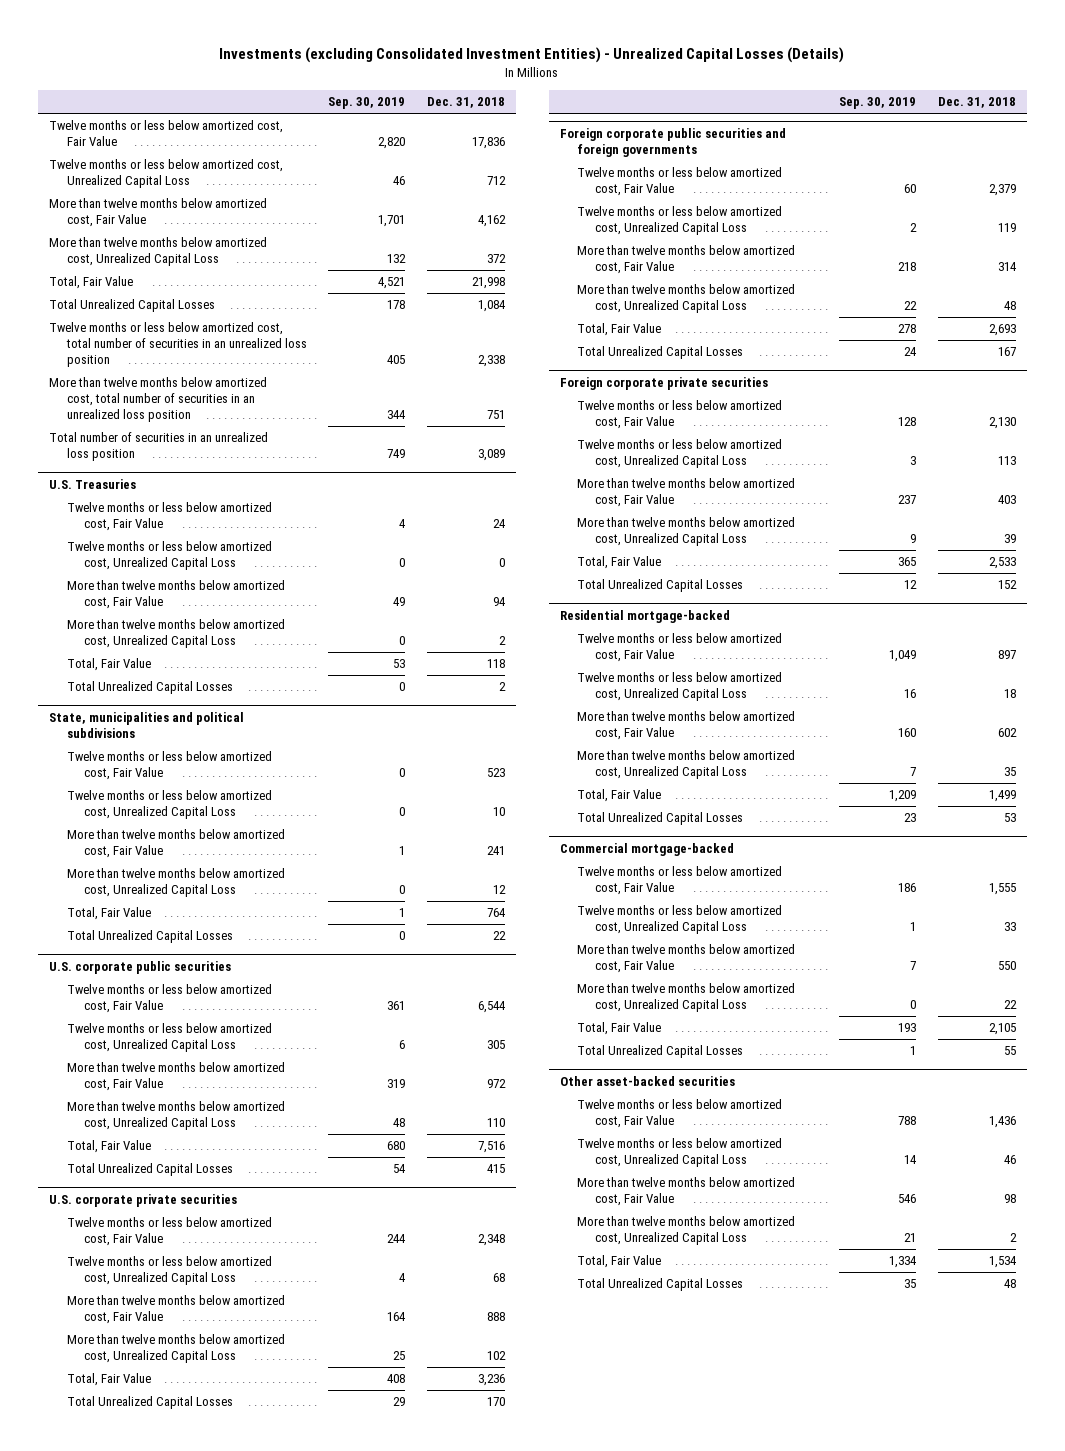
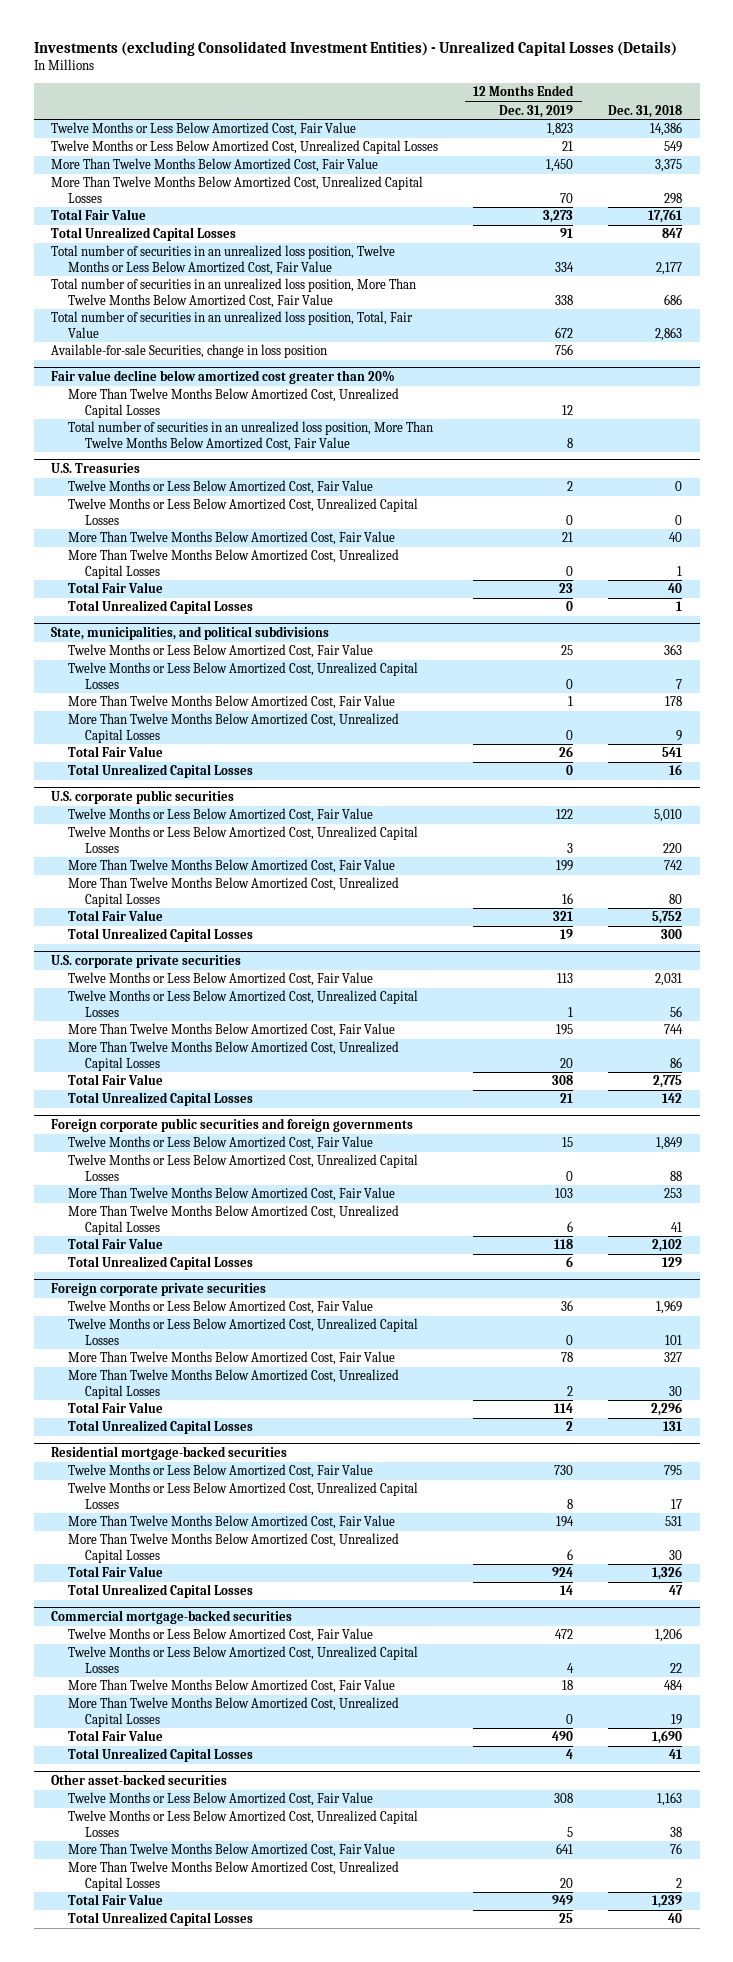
- | Sep. 30, 2019 | Dec. 31, 2018
+ | 12 Months Ended Dec. 31, 2019 | Dec. 31, 2018
- Twelve months or less below amortized cost, Fair Value | 2,820 | 17,836
- Twelve months or less below amortized cost, Unrealized Capital Loss | 46 | 712
- More than twelve months below amortized cost, Fair Value | 1,701 | 4,162
- More than twelve months below amortized cost, Unrealized Capital Loss | 132 | 372
- Total, Fair Value | 4,521 | 21,998
- Total Unrealized Capital Losses | 178 | 1,084
- Twelve months or less below amortized cost, total number of securities in an unrealized loss position | 405 | 2,338
- More than twelve months below amortized cost, total number of securities in an unrealized loss position | 344 | 751
- Total number of securities in an unrealized loss position | 749 | 3,089
+ Twelve Months or Less Below Amortized Cost, Fair Value | 1,823 | 14,386
+ Twelve Months or Less Below Amortized Cost, Unrealized Capital Losses | 21 | 549
+ More Than Twelve Months Below Amortized Cost, Fair Value | 1,450 | 3,375
+ More Than Twelve Months Below Amortized Cost, Unrealized Capital Losses | 70 | 298
+ Total Fair Value | 3,273 | 17,761
+ Total Unrealized Capital Losses | 91 | 847
+ Total number of securities in an unrealized loss position, Twelve Months or Less Below Amortized Cost, Fair Value | 334 | 2,177
+ Total number of securities in an unrealized loss position, More Than Twelve Months Below Amortized Cost, Fair Value | 338 | 686
+ Total number of securities in an unrealized loss position, Total, Fair Value | 672 | 2,863
+ Available-for-sale Securities, change in loss position | 756 |
+ Fair value decline below amortized cost greater than 20%
+ More Than Twelve Months Below Amortized Cost, Unrealized Capital Losses | 12 |
+ Total number of securities in an unrealized loss position, More Than Twelve Months Below Amortized Cost, Fair Value | 8 |
@ U.S. Treasuries
- Twelve months or less below amortized cost, Fair Value | 4 | 24
- Twelve months or less below amortized cost, Unrealized Capital Loss | 0 | 0
- More than twelve months below amortized cost, Fair Value | 49 | 94
- More than twelve months below amortized cost, Unrealized Capital Loss | 0 | 2
- Total, Fair Value | 53 | 118
- Total Unrealized Capital Losses | 0 | 2
- State, municipalities and political subdivisions
- Twelve months or less below amortized cost, Fair Value | 0 | 523
- Twelve months or less below amortized cost, Unrealized Capital Loss | 0 | 10
- More than twelve months below amortized cost, Fair Value | 1 | 241
- More than twelve months below amortized cost, Unrealized Capital Loss | 0 | 12
- Total, Fair Value | 1 | 764
- Total Unrealized Capital Losses | 0 | 22
@ U.S. Treasuries
+ Twelve Months or Less Below Amortized Cost, Fair Value | 2 | 0
+ Twelve Months or Less Below Amortized Cost, Unrealized Capital Losses | 0 | 0
+ More Than Twelve Months Below Amortized Cost, Fair Value | 21 | 40
+ More Than Twelve Months Below Amortized Cost, Unrealized Capital Losses | 0 | 1
+ Total Fair Value | 23 | 40
+ Total Unrealized Capital Losses | 0 | 1
+ State, municipalities, and political subdivisions
+ Twelve Months or Less Below Amortized Cost, Fair Value | 25 | 363
+ Twelve Months or Less Below Amortized Cost, Unrealized Capital Losses | 0 | 7
+ More Than Twelve Months Below Amortized Cost, Fair Value | 1 | 178
+ More Than Twelve Months Below Amortized Cost, Unrealized Capital Losses | 0 | 9
+ Total Fair Value | 26 | 541
+ Total Unrealized Capital Losses | 0 | 16
@ U.S. corporate public securities
- Twelve months or less below amortized cost, Fair Value | 361 | 6,544
- Twelve months or less below amortized cost, Unrealized Capital Loss | 6 | 305
- More than twelve months below amortized cost, Fair Value | 319 | 972
- More than twelve months below amortized cost, Unrealized Capital Loss | 48 | 110
- Total, Fair Value | 680 | 7,516
- Total Unrealized Capital Losses | 54 | 415
+ Twelve Months or Less Below Amortized Cost, Fair Value | 122 | 5,010
+ Twelve Months or Less Below Amortized Cost, Unrealized Capital Losses | 3 | 220
+ More Than Twelve Months Below Amortized Cost, Fair Value | 199 | 742
+ More Than Twelve Months Below Amortized Cost, Unrealized Capital Losses | 16 | 80
+ Total Fair Value | 321 | 5,752
+ Total Unrealized Capital Losses | 19 | 300
@ U.S. corporate private securities
- Twelve months or less below amortized cost, Fair Value | 244 | 2,348
- Twelve months or less below amortized cost, Unrealized Capital Loss | 4 | 68
- More than twelve months below amortized cost, Fair Value | 164 | 888
- More than twelve months below amortized cost, Unrealized Capital Loss | 25 | 102
- Total, Fair Value | 408 | 3,236
- Total Unrealized Capital Losses | 29 | 170
+ Twelve Months or Less Below Amortized Cost, Fair Value | 113 | 2,031
+ Twelve Months or Less Below Amortized Cost, Unrealized Capital Losses | 1 | 56
+ More Than Twelve Months Below Amortized Cost, Fair Value | 195 | 744
+ More Than Twelve Months Below Amortized Cost, Unrealized Capital Losses | 20 | 86
+ Total Fair Value | 308 | 2,775
+ Total Unrealized Capital Losses | 21 | 142
@ Foreign corporate public securities and foreign governments
- Twelve months or less below amortized cost, Fair Value | 60 | 2,379
- Twelve months or less below amortized cost, Unrealized Capital Loss | 2 | 119
- More than twelve months below amortized cost, Fair Value | 218 | 314
- More than twelve months below amortized cost, Unrealized Capital Loss | 22 | 48
- Total, Fair Value | 278 | 2,693
- Total Unrealized Capital Losses | 24 | 167
+ Twelve Months or Less Below Amortized Cost, Fair Value | 15 | 1,849
+ Twelve Months or Less Below Amortized Cost, Unrealized Capital Losses | 0 | 88
+ More Than Twelve Months Below Amortized Cost, Fair Value | 103 | 253
+ More Than Twelve Months Below Amortized Cost, Unrealized Capital Losses | 6 | 41
+ Total Fair Value | 118 | 2,102
+ Total Unrealized Capital Losses | 6 | 129
@ Foreign corporate private securities
- Twelve months or less below amortized cost, Fair Value | 128 | 2,130
- Twelve months or less below amortized cost, Unrealized Capital Loss | 3 | 113
- More than twelve months below amortized cost, Fair Value | 237 | 403
- More than twelve months below amortized cost, Unrealized Capital Loss | 9 | 39
- Total, Fair Value | 365 | 2,533
- Total Unrealized Capital Losses | 12 | 152
- Residential mortgage-backed
- Twelve months or less below amortized cost, Fair Value | 1,049 | 897
- Twelve months or less below amortized cost, Unrealized Capital Loss | 16 | 18
- More than twelve months below amortized cost, Fair Value | 160 | 602
- More than twelve months below amortized cost, Unrealized Capital Loss | 7 | 35
- Total, Fair Value | 1,209 | 1,499
- Total Unrealized Capital Losses | 23 | 53
- Commercial mortgage-backed
- Twelve months or less below amortized cost, Fair Value | 186 | 1,555
- Twelve months or less below amortized cost, Unrealized Capital Loss | 1 | 33
- More than twelve months below amortized cost, Fair Value | 7 | 550
- More than twelve months below amortized cost, Unrealized Capital Loss | 0 | 22
- Total, Fair Value | 193 | 2,105
- Total Unrealized Capital Losses | 1 | 55
@ Foreign corporate private securities
+ Twelve Months or Less Below Amortized Cost, Fair Value | 36 | 1,969
+ Twelve Months or Less Below Amortized Cost, Unrealized Capital Losses | 0 | 101
+ More Than Twelve Months Below Amortized Cost, Fair Value | 78 | 327
+ More Than Twelve Months Below Amortized Cost, Unrealized Capital Losses | 2 | 30
+ Total Fair Value | 114 | 2,296
+ Total Unrealized Capital Losses | 2 | 131
+ Residential mortgage-backed securities
+ Twelve Months or Less Below Amortized Cost, Fair Value | 730 | 795
+ Twelve Months or Less Below Amortized Cost, Unrealized Capital Losses | 8 | 17
+ More Than Twelve Months Below Amortized Cost, Fair Value | 194 | 531
+ More Than Twelve Months Below Amortized Cost, Unrealized Capital Losses | 6 | 30
+ Total Fair Value | 924 | 1,326
+ Total Unrealized Capital Losses | 14 | 47
+ Commercial mortgage-backed securities
+ Twelve Months or Less Below Amortized Cost, Fair Value | 472 | 1,206
+ Twelve Months or Less Below Amortized Cost, Unrealized Capital Losses | 4 | 22
+ More Than Twelve Months Below Amortized Cost, Fair Value | 18 | 484
+ More Than Twelve Months Below Amortized Cost, Unrealized Capital Losses | 0 | 19
+ Total Fair Value | 490 | 1,690
+ Total Unrealized Capital Losses | 4 | 41
@ Other asset-backed securities
- Twelve months or less below amortized cost, Fair Value | 788 | 1,436
- Twelve months or less below amortized cost, Unrealized Capital Loss | 14 | 46
- More than twelve months below amortized cost, Fair Value | 546 | 98
- More than twelve months below amortized cost, Unrealized Capital Loss | 21 | 2
- Total, Fair Value | 1,334 | 1,534
- Total Unrealized Capital Losses | 35 | 48
+ Twelve Months or Less Below Amortized Cost, Fair Value | 308 | 1,163
+ Twelve Months or Less Below Amortized Cost, Unrealized Capital Losses | 5 | 38
+ More Than Twelve Months Below Amortized Cost, Fair Value | 641 | 76
+ More Than Twelve Months Below Amortized Cost, Unrealized Capital Losses | 20 | 2
+ Total Fair Value | 949 | 1,239
+ Total Unrealized Capital Losses | 25 | 40

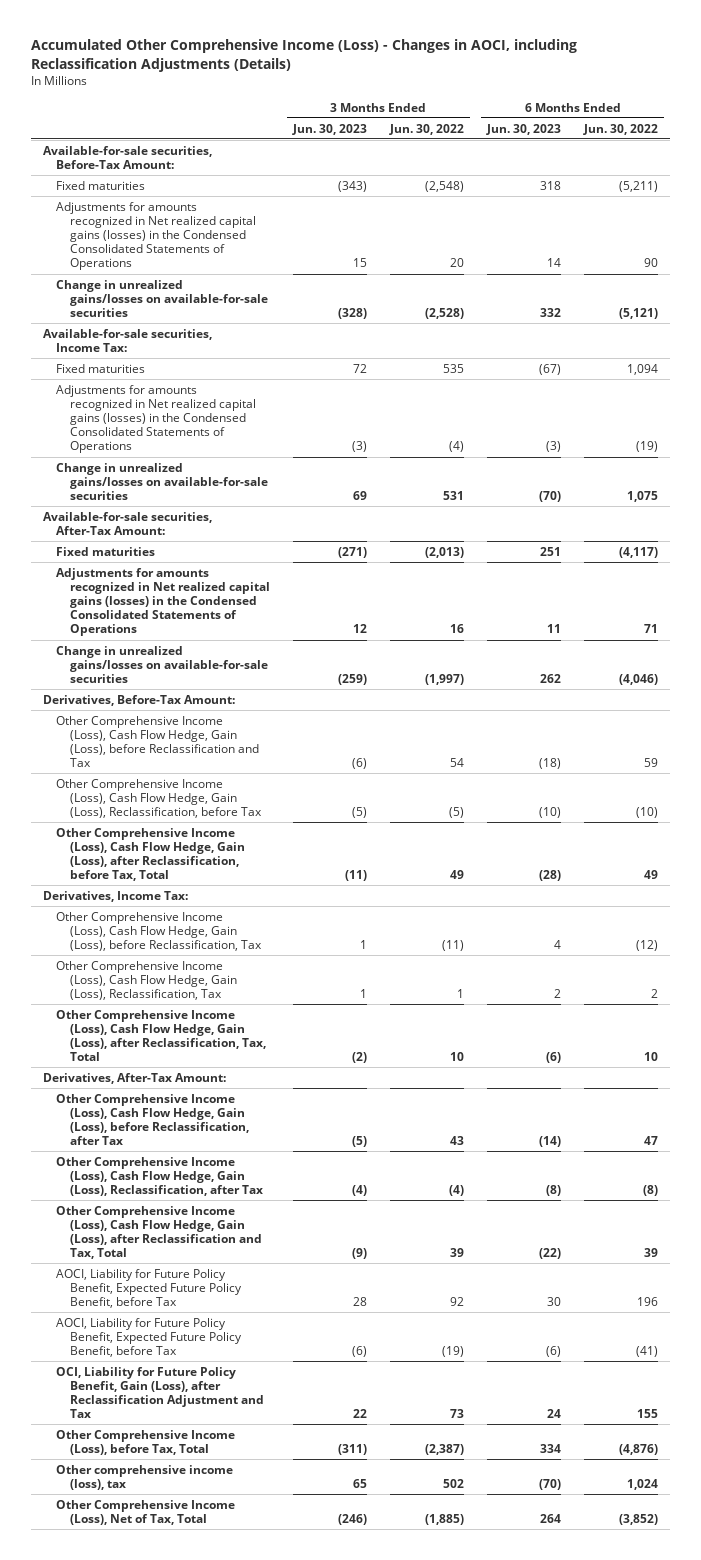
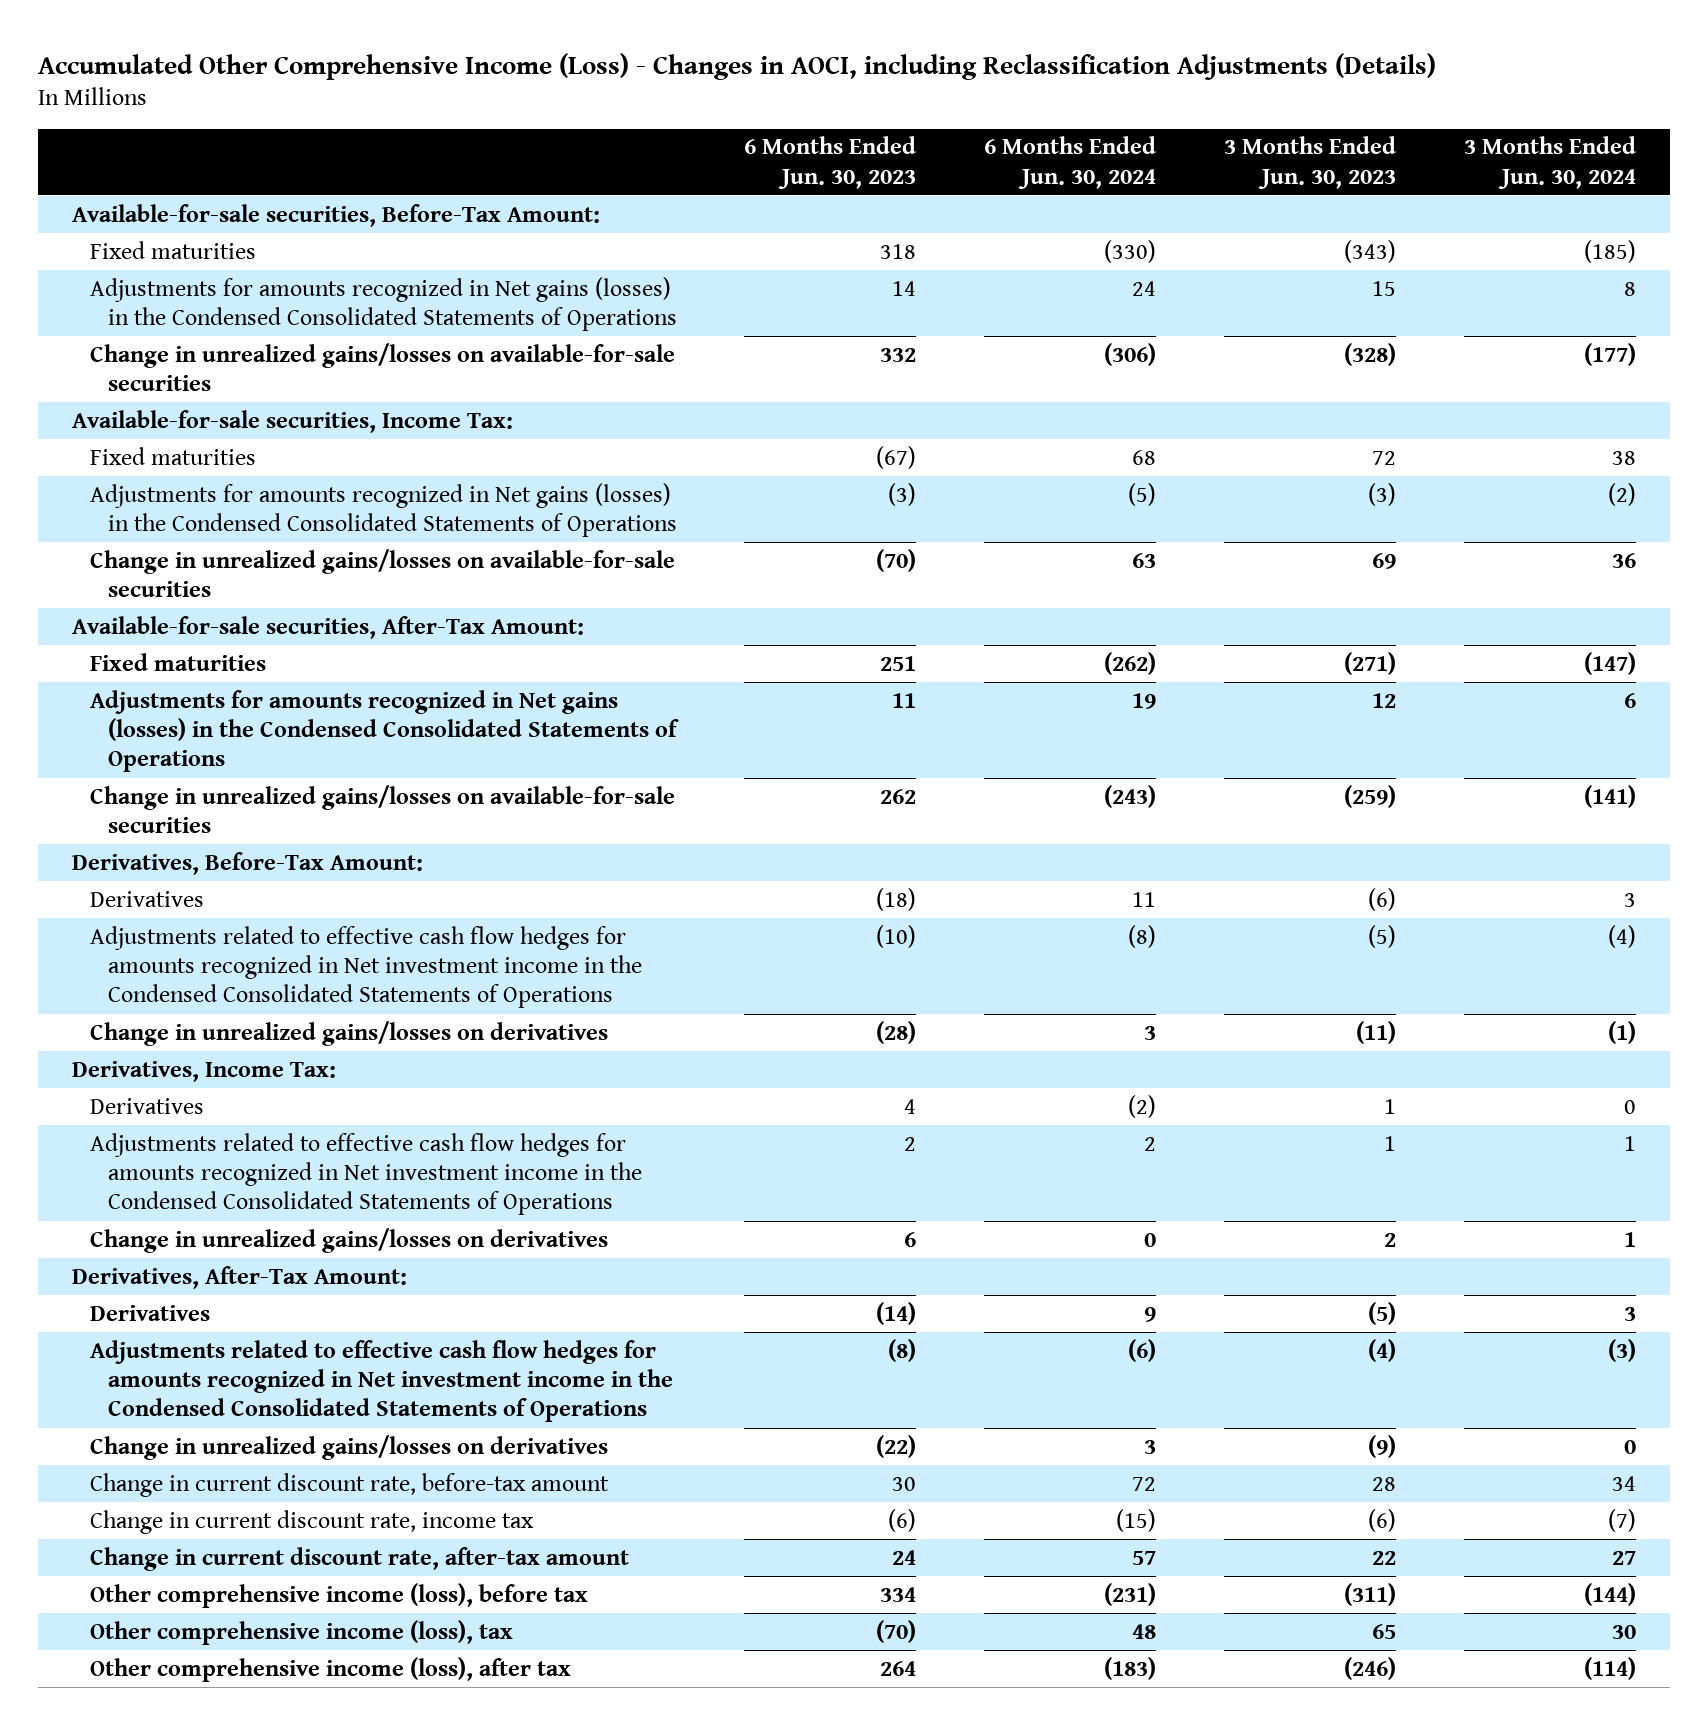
- | 3 Months Ended Jun. 30, 2023 | 3 Months Ended Jun. 30, 2022 | 6 Months Ended Jun. 30, 2023 | 6 Months Ended Jun. 30, 2022
+ | 6 Months Ended Jun. 30, 2023 | 6 Months Ended Jun. 30, 2024 | 3 Months Ended Jun. 30, 2023 | 3 Months Ended Jun. 30, 2024
- Adjustments for amounts recognized in Net realized capital gains (losses) in the Condensed Consolidated Statements of Operations | 15 | 20 | 14 | 90
+ Adjustments for amounts recognized in Net gains (losses) in the Condensed Consolidated Statements of Operations | 14 | 24 | 15 | 8
- Adjustments for amounts recognized in Net realized capital gains (losses) in the Condensed Consolidated Statements of Operations | (3) | (4) | (3) | (19)
+ Adjustments for amounts recognized in Net gains (losses) in the Condensed Consolidated Statements of Operations | (3) | (5) | (3) | (2)
- Adjustments for amounts recognized in Net realized capital gains (losses) in the Condensed Consolidated Statements of Operations | 12 | 16 | 11 | 71
+ Adjustments for amounts recognized in Net gains (losses) in the Condensed Consolidated Statements of Operations | 11 | 19 | 12 | 6
- Other Comprehensive Income (Loss), Cash Flow Hedge, Gain (Loss), before Reclassification and Tax | (6) | 54 | (18) | 59
- Other Comprehensive Income (Loss), Cash Flow Hedge, Gain (Loss), Reclassification, before Tax | (5) | (5) | (10) | (10)
- Other Comprehensive Income (Loss), Cash Flow Hedge, Gain (Loss), after Reclassification, before Tax, Total | (11) | 49 | (28) | 49
+ Derivatives | (18) | 11 | (6) | 3
+ Adjustments related to effective cash flow hedges for amounts recognized in Net investment income in the Condensed Consolidated Statements of Operations | (10) | (8) | (5) | (4)
+ Change in unrealized gains/losses on derivatives | (28) | 3 | (11) | (1)
- Other Comprehensive Income (Loss), Cash Flow Hedge, Gain (Loss), before Reclassification, Tax | 1 | (11) | 4 | (12)
- Other Comprehensive Income (Loss), Cash Flow Hedge, Gain (Loss), Reclassification, Tax | 1 | 1 | 2 | 2
- Other Comprehensive Income (Loss), Cash Flow Hedge, Gain (Loss), after Reclassification, Tax, Total | (2) | 10 | (6) | 10
+ Derivatives | 4 | (2) | 1 | 0
+ Adjustments related to effective cash flow hedges for amounts recognized in Net investment income in the Condensed Consolidated Statements of Operations | 2 | 2 | 1 | 1
+ Change in unrealized gains/losses on derivatives | 6 | 0 | 2 | 1
- Other Comprehensive Income (Loss), Cash Flow Hedge, Gain (Loss), before Reclassification, after Tax | (5) | 43 | (14) | 47
- Other Comprehensive Income (Loss), Cash Flow Hedge, Gain (Loss), Reclassification, after Tax | (4) | (4) | (8) | (8)
- Other Comprehensive Income (Loss), Cash Flow Hedge, Gain (Loss), after Reclassification and Tax, Total | (9) | 39 | (22) | 39
- AOCI, Liability for Future Policy Benefit, Expected Future Policy Benefit, before Tax | 28 | 92 | 30 | 196
- AOCI, Liability for Future Policy Benefit, Expected Future Policy Benefit, before Tax | (6) | (19) | (6) | (41)
- OCI, Liability for Future Policy Benefit, Gain (Loss), after Reclassification Adjustment and Tax | 22 | 73 | 24 | 155
- Other Comprehensive Income (Loss), before Tax, Total | (311) | (2,387) | 334 | (4,876)
+ Derivatives | (14) | 9 | (5) | 3
+ Adjustments related to effective cash flow hedges for amounts recognized in Net investment income in the Condensed Consolidated Statements of Operations | (8) | (6) | (4) | (3)
+ Change in unrealized gains/losses on derivatives | (22) | 3 | (9) | 0
+ Change in current discount rate, before-tax amount | 30 | 72 | 28 | 34
+ Change in current discount rate, income tax | (6) | (15) | (6) | (7)
+ Change in current discount rate, after-tax amount | 24 | 57 | 22 | 27
+ Other comprehensive income (loss), before tax | 334 | (231) | (311) | (144)
- Other Comprehensive Income (Loss), Net of Tax, Total | (246) | (1,885) | 264 | (3,852)
+ Other comprehensive income (loss), after tax | 264 | (183) | (246) | (114)

